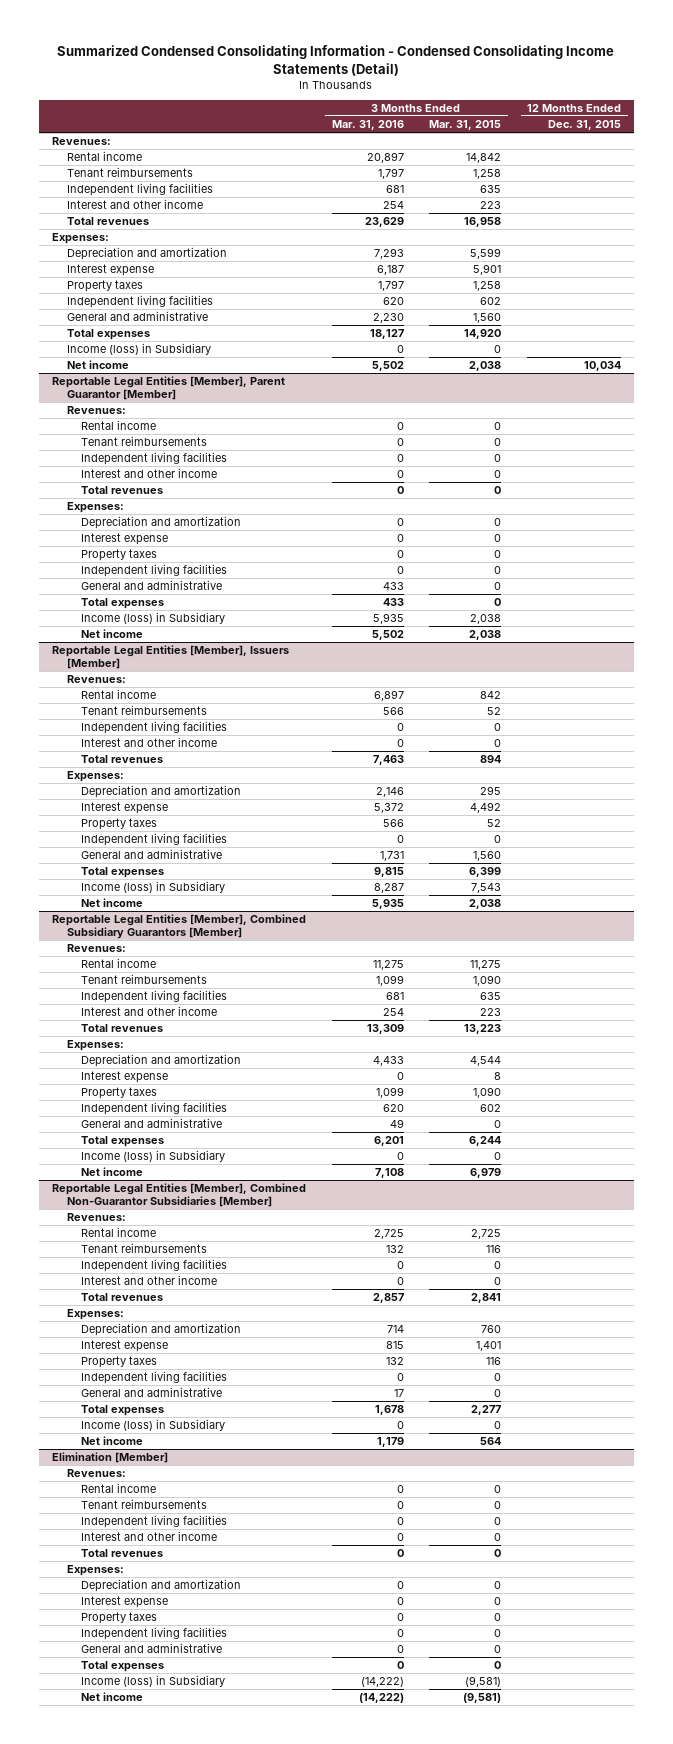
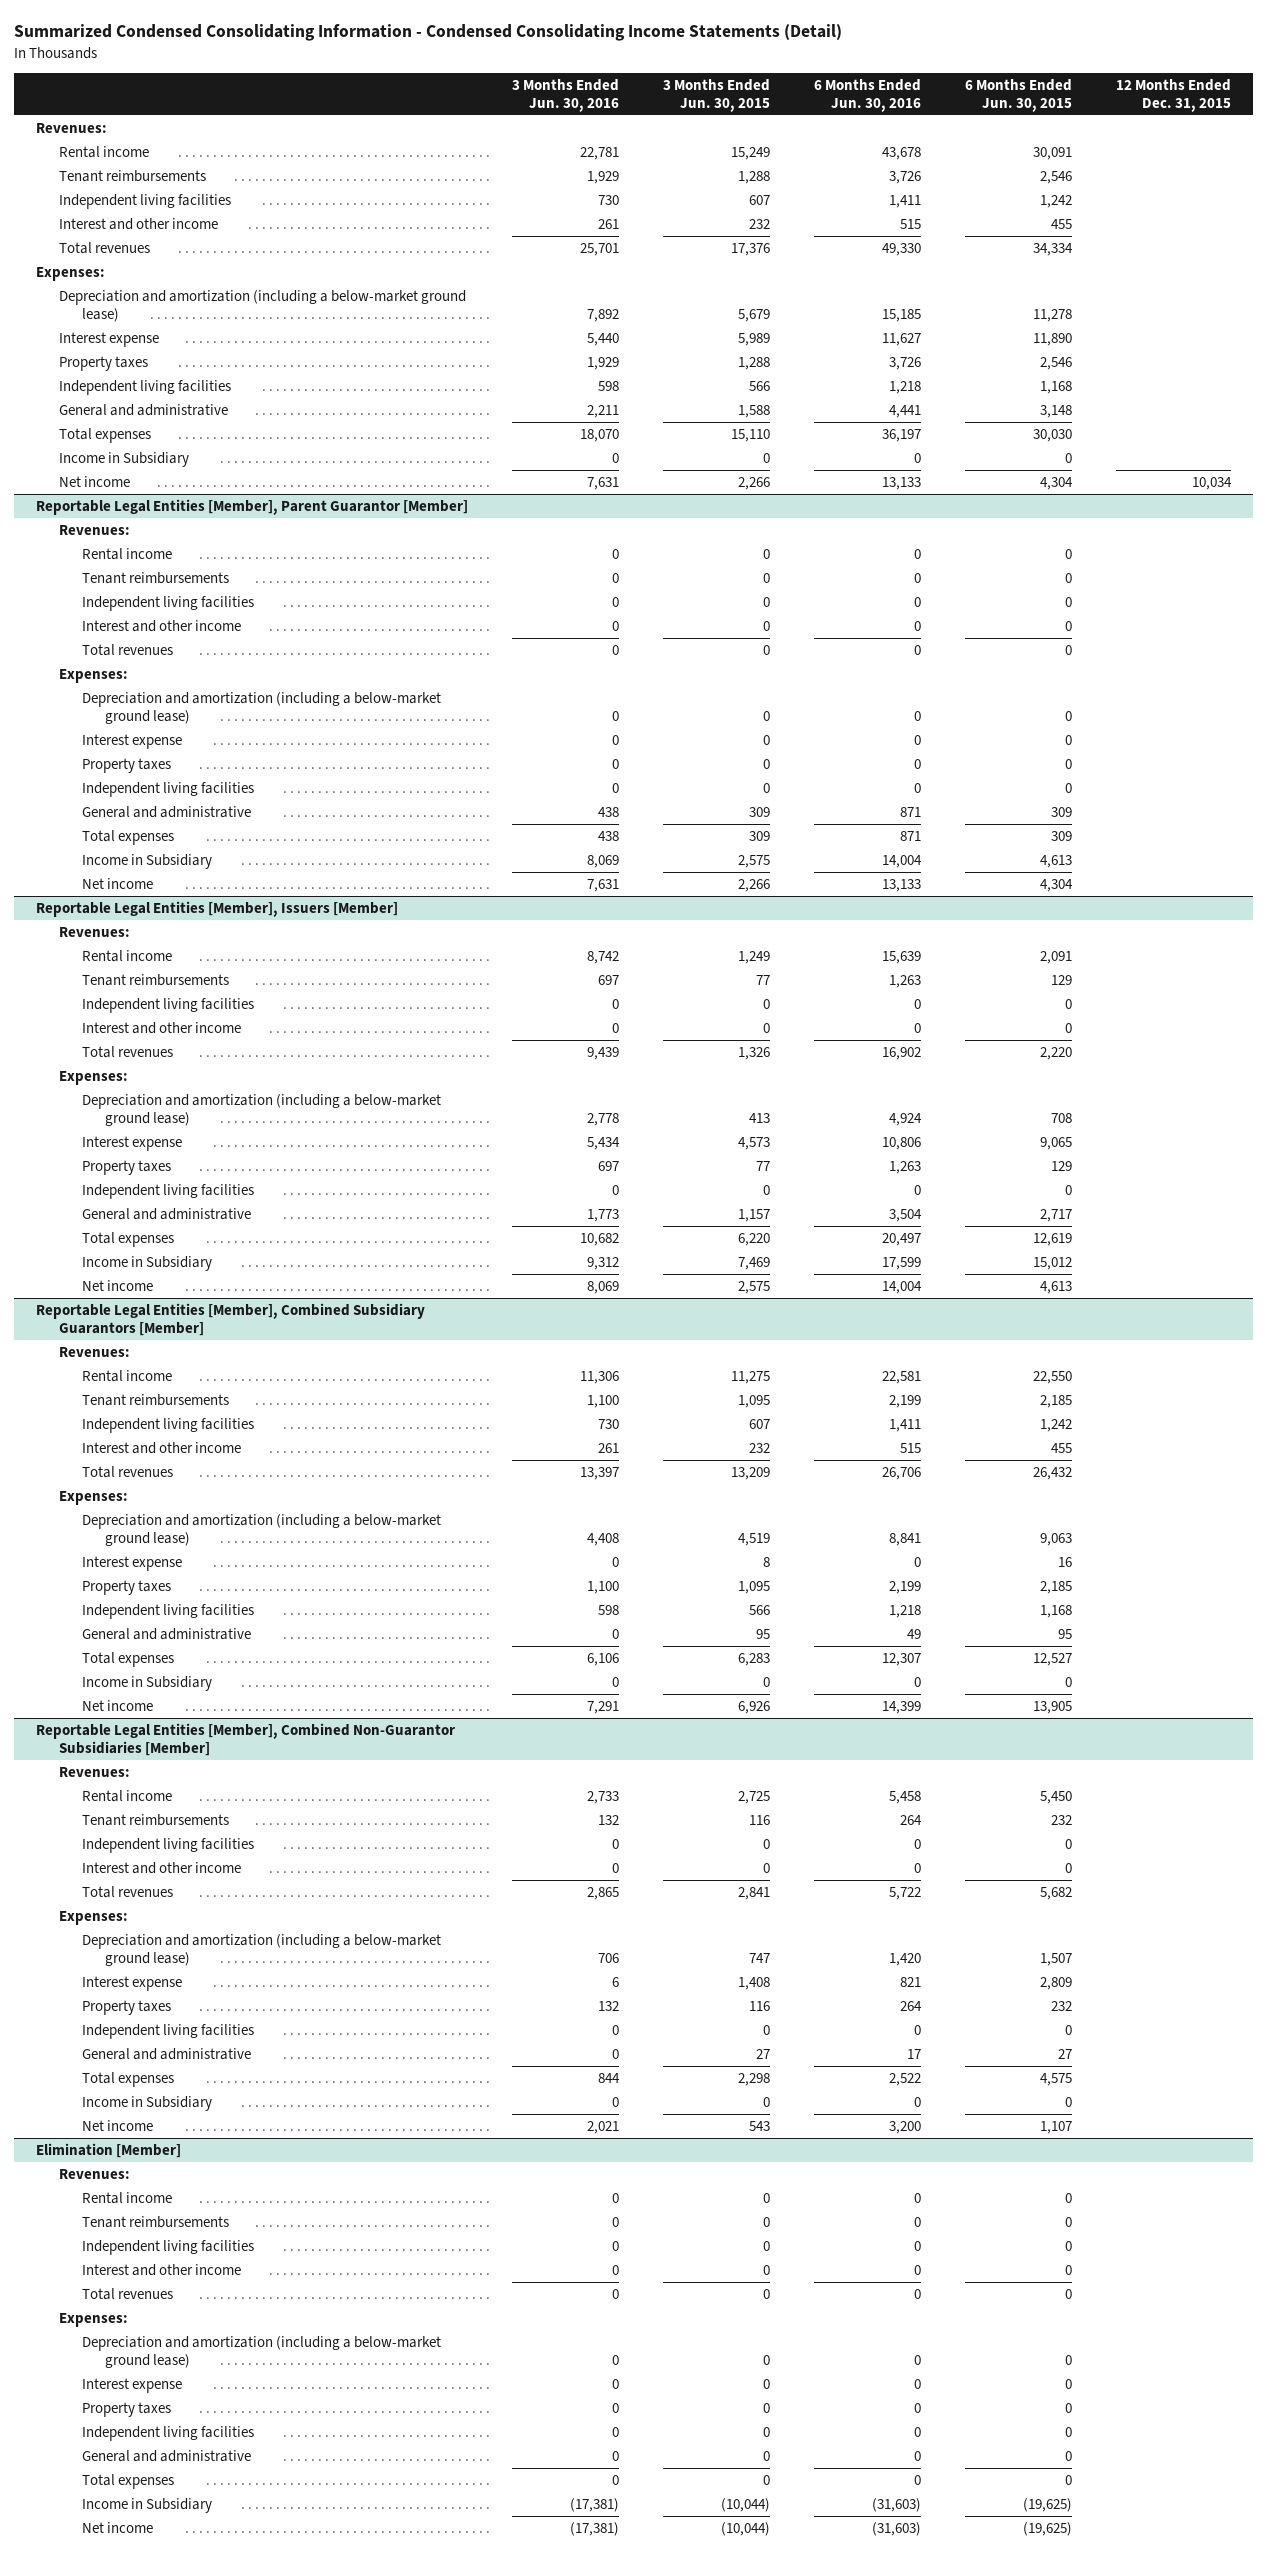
- | 3 Months Ended Mar. 31, 2016 | 3 Months Ended Mar. 31, 2015 | 12 Months Ended Dec. 31, 2015
+ | 3 Months Ended Jun. 30, 2016 | 3 Months Ended Jun. 30, 2015 | 6 Months Ended Jun. 30, 2016 | 6 Months Ended Jun. 30, 2015 | 12 Months Ended Dec. 31, 2015
- Depreciation and amortization | 7,293 | 5,599 |
+ Depreciation and amortization (including a below-market ground lease) | 7,892 | 5,679 | 15,185 | 11,278 |
- Income (loss) in Subsidiary | 0 | 0 |
+ Income in Subsidiary | 0 | 0 | 0 | 0 |
@ Reportable Legal Entities [Member], Parent Guarantor [Member]
- Depreciation and amortization | 0 | 0 |
+ Depreciation and amortization (including a below-market ground lease) | 0 | 0 | 0 | 0 |
- Income (loss) in Subsidiary | 5,935 | 2,038 |
+ Income in Subsidiary | 8,069 | 2,575 | 14,004 | 4,613 |
@ Reportable Legal Entities [Member], Issuers [Member]
- Depreciation and amortization | 2,146 | 295 |
+ Depreciation and amortization (including a below-market ground lease) | 2,778 | 413 | 4,924 | 708 |
- Income (loss) in Subsidiary | 8,287 | 7,543 |
+ Income in Subsidiary | 9,312 | 7,469 | 17,599 | 15,012 |
@ Reportable Legal Entities [Member], Combined Subsidiary Guarantors [Member]
- Depreciation and amortization | 4,433 | 4,544 |
+ Depreciation and amortization (including a below-market ground lease) | 4,408 | 4,519 | 8,841 | 9,063 |
- Income (loss) in Subsidiary | 0 | 0 |
+ Income in Subsidiary | 0 | 0 | 0 | 0 |
@ Reportable Legal Entities [Member], Combined Non-Guarantor Subsidiaries [Member]
- Depreciation and amortization | 714 | 760 |
+ Depreciation and amortization (including a below-market ground lease) | 706 | 747 | 1,420 | 1,507 |
- Income (loss) in Subsidiary | 0 | 0 |
+ Income in Subsidiary | 0 | 0 | 0 | 0 |
@ Elimination [Member]
- Depreciation and amortization | 0 | 0 |
+ Depreciation and amortization (including a below-market ground lease) | 0 | 0 | 0 | 0 |
- Income (loss) in Subsidiary | (14,222) | (9,581) |
+ Income in Subsidiary | (17,381) | (10,044) | (31,603) | (19,625) |

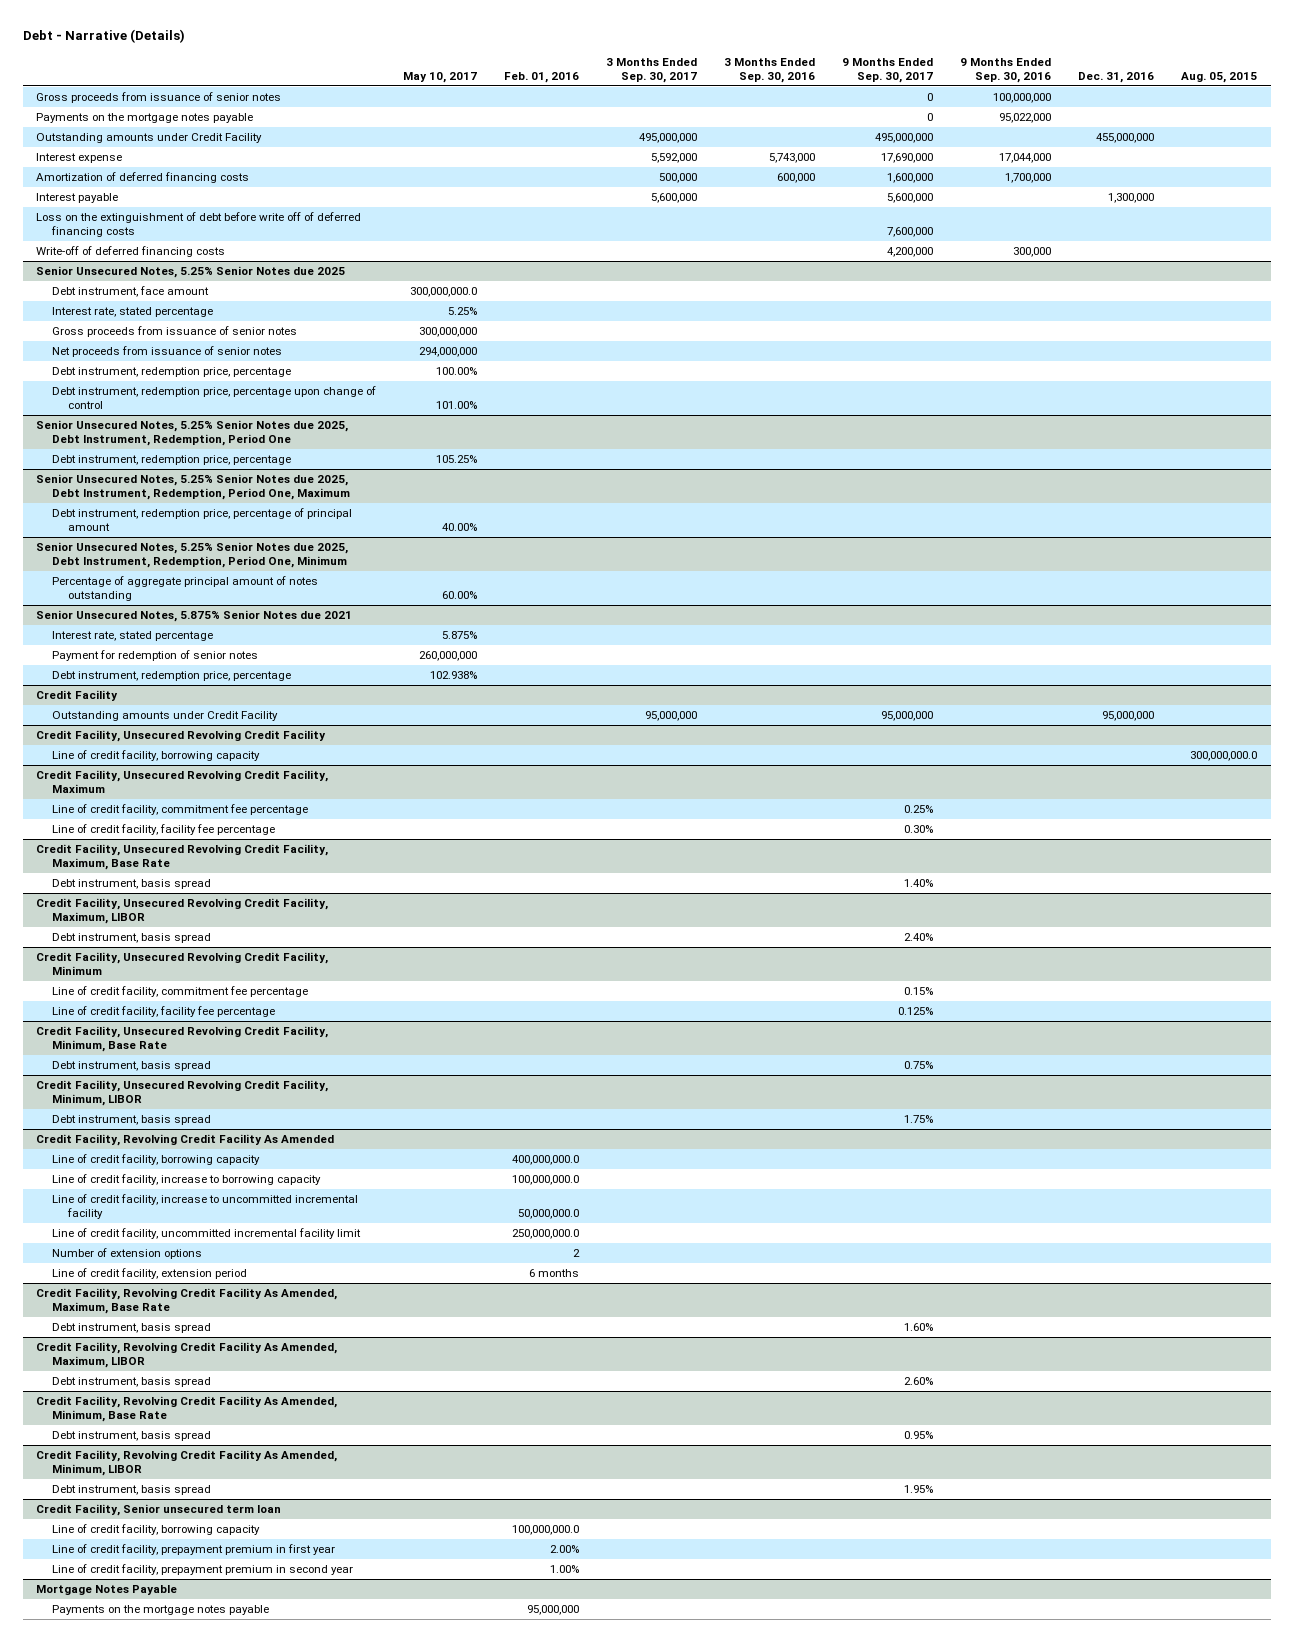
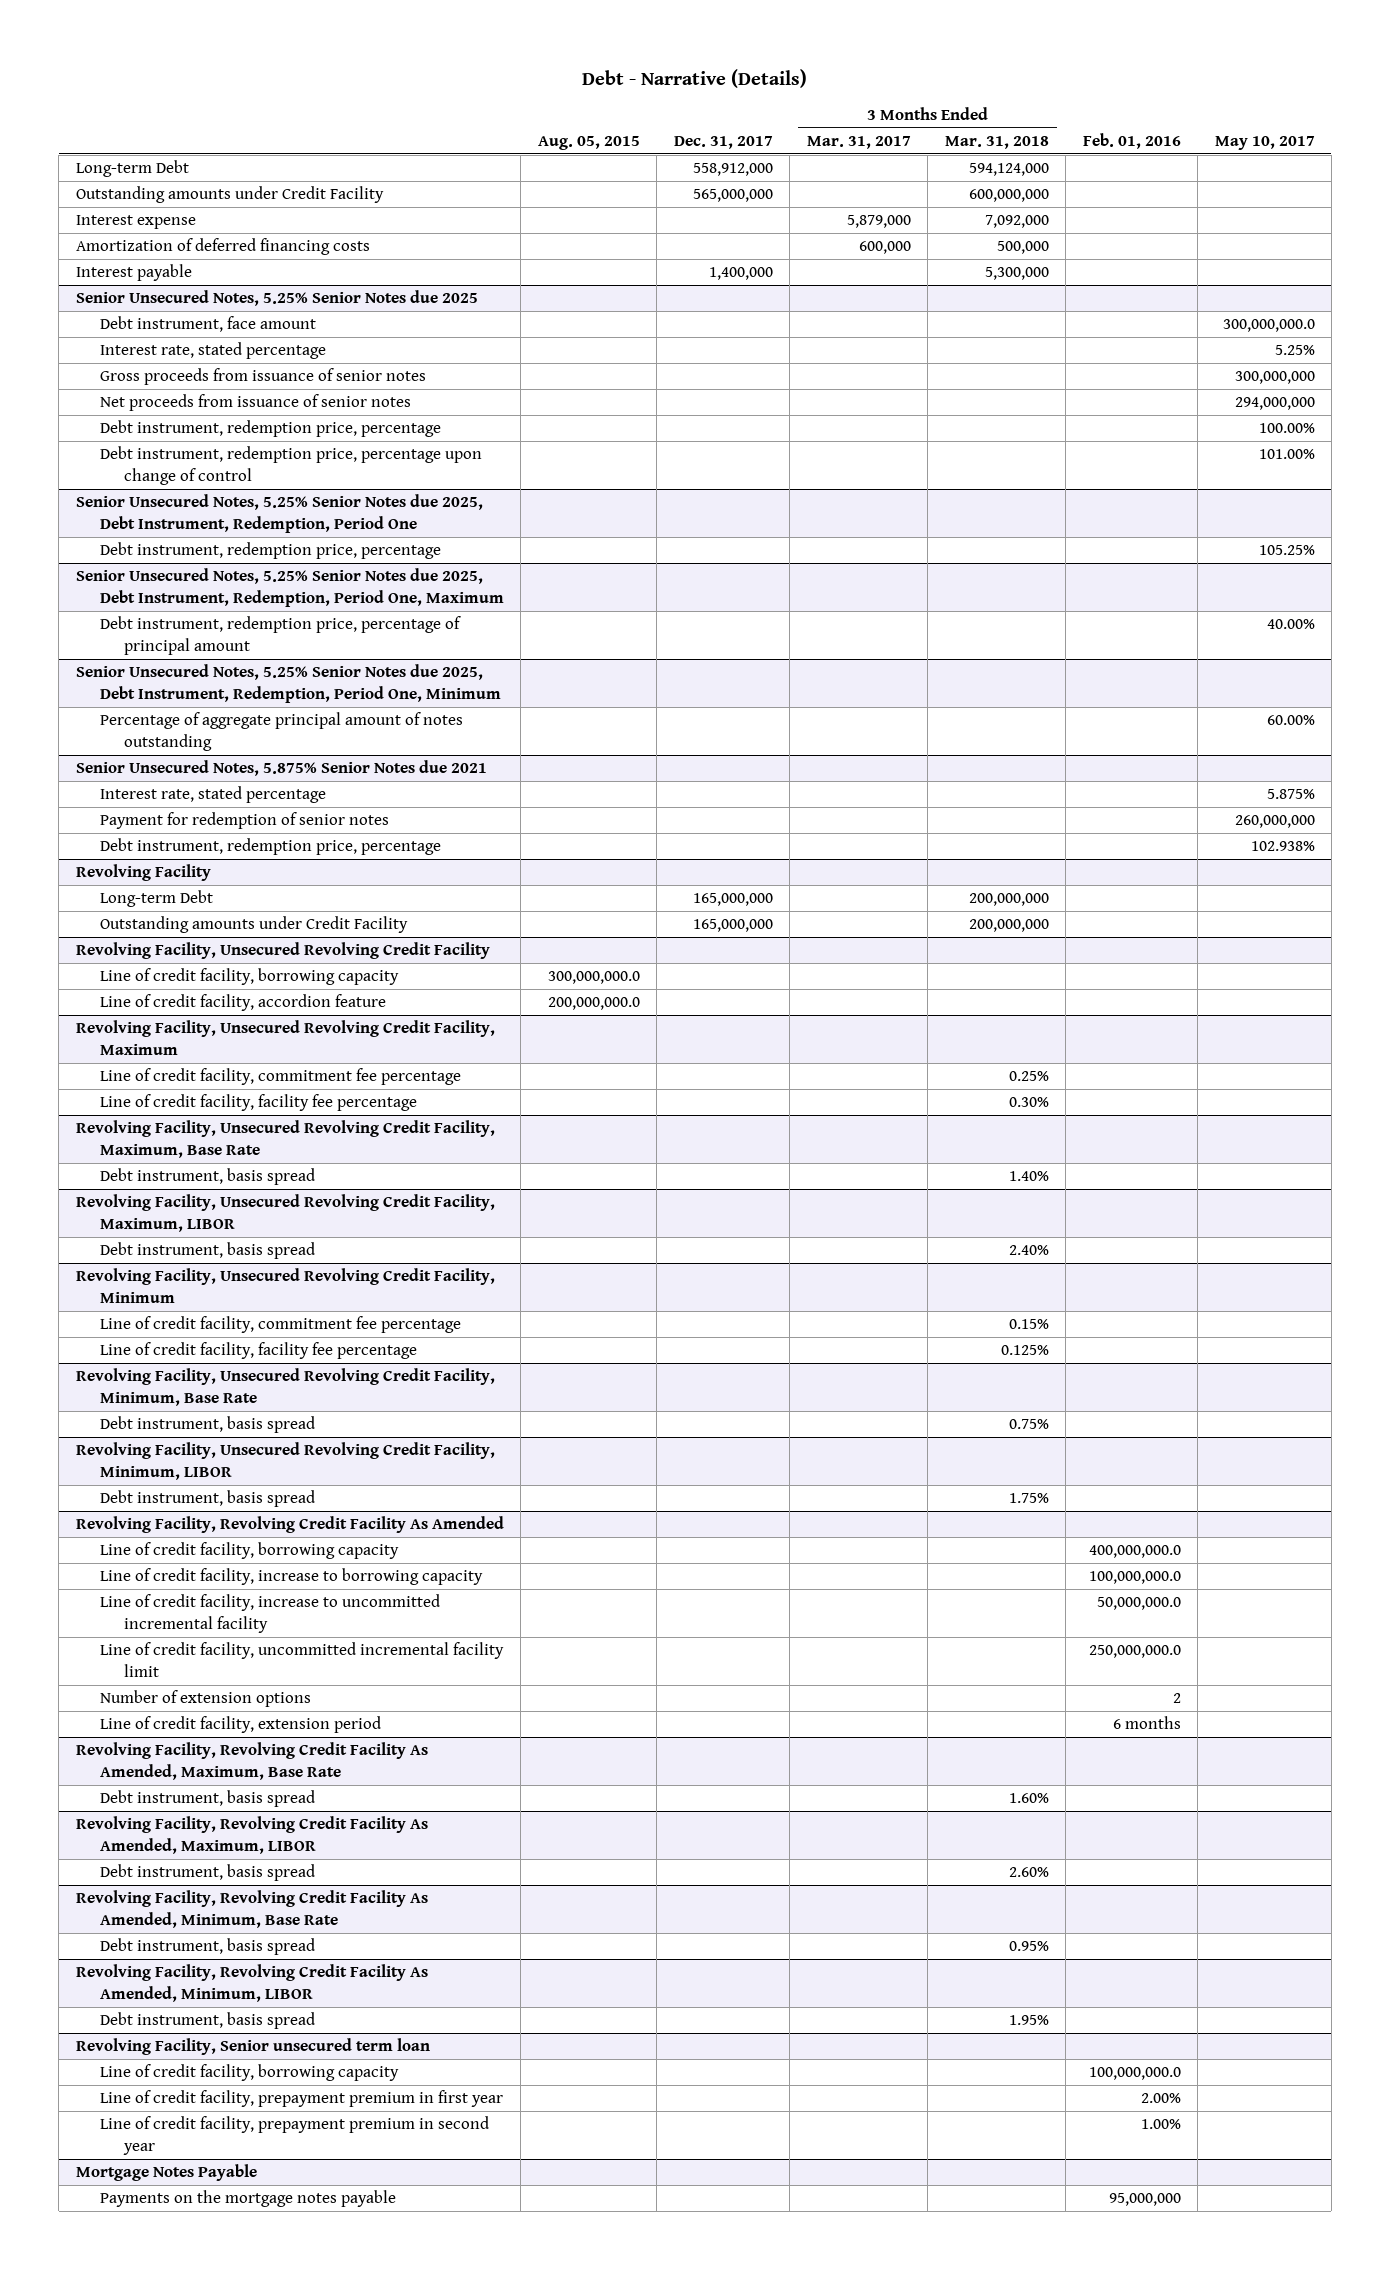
- | May 10, 2017 | Feb. 01, 2016 | 3 Months Ended Sep. 30, 2017 | 3 Months Ended Sep. 30, 2016 | 9 Months Ended Sep. 30, 2017 | 9 Months Ended Sep. 30, 2016 | Dec. 31, 2016 | Aug. 05, 2015
+ | Aug. 05, 2015 | Dec. 31, 2017 | 3 Months Ended Mar. 31, 2017 | 3 Months Ended Mar. 31, 2018 | Feb. 01, 2016 | May 10, 2017
- Gross proceeds from issuance of senior notes | | | | | 0 | 100,000,000 | |
- Payments on the mortgage notes payable | | | | | 0 | 95,022,000 | |
+ Long-term Debt | | 558,912,000 | | 594,124,000 | |
- Loss on the extinguishment of debt before write off of deferred financing costs | | | | | 7,600,000 | | |
- Write-off of deferred financing costs | | | | | 4,200,000 | 300,000 | |
- Credit Facility
+ Revolving Facility
+ Long-term Debt | | 165,000,000 | | 200,000,000 | |
- Credit Facility, Unsecured Revolving Credit Facility
+ Revolving Facility, Unsecured Revolving Credit Facility
- Credit Facility, Unsecured Revolving Credit Facility, Maximum
+ Line of credit facility, accordion feature | 200,000,000.0 | | | | |
+ Revolving Facility, Unsecured Revolving Credit Facility, Maximum
- Credit Facility, Unsecured Revolving Credit Facility, Maximum, Base Rate
+ Revolving Facility, Unsecured Revolving Credit Facility, Maximum, Base Rate
- Credit Facility, Unsecured Revolving Credit Facility, Maximum, LIBOR
+ Revolving Facility, Unsecured Revolving Credit Facility, Maximum, LIBOR
- Credit Facility, Unsecured Revolving Credit Facility, Minimum
+ Revolving Facility, Unsecured Revolving Credit Facility, Minimum
- Credit Facility, Unsecured Revolving Credit Facility, Minimum, Base Rate
+ Revolving Facility, Unsecured Revolving Credit Facility, Minimum, Base Rate
- Credit Facility, Unsecured Revolving Credit Facility, Minimum, LIBOR
+ Revolving Facility, Unsecured Revolving Credit Facility, Minimum, LIBOR
- Credit Facility, Revolving Credit Facility As Amended
+ Revolving Facility, Revolving Credit Facility As Amended
- Credit Facility, Revolving Credit Facility As Amended, Maximum, Base Rate
+ Revolving Facility, Revolving Credit Facility As Amended, Maximum, Base Rate
- Credit Facility, Revolving Credit Facility As Amended, Maximum, LIBOR
+ Revolving Facility, Revolving Credit Facility As Amended, Maximum, LIBOR
- Credit Facility, Revolving Credit Facility As Amended, Minimum, Base Rate
+ Revolving Facility, Revolving Credit Facility As Amended, Minimum, Base Rate
- Credit Facility, Revolving Credit Facility As Amended, Minimum, LIBOR
+ Revolving Facility, Revolving Credit Facility As Amended, Minimum, LIBOR
- Credit Facility, Senior unsecured term loan
+ Revolving Facility, Senior unsecured term loan

